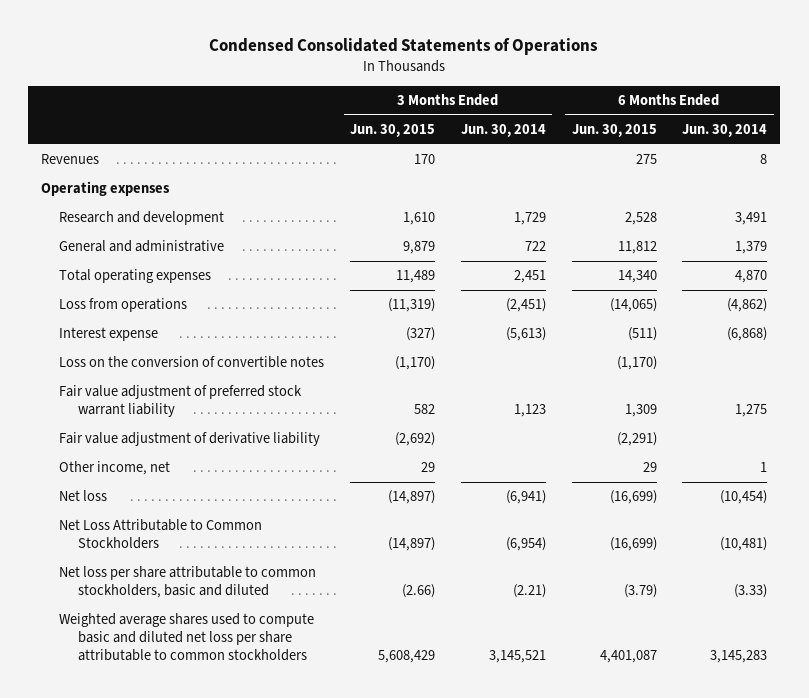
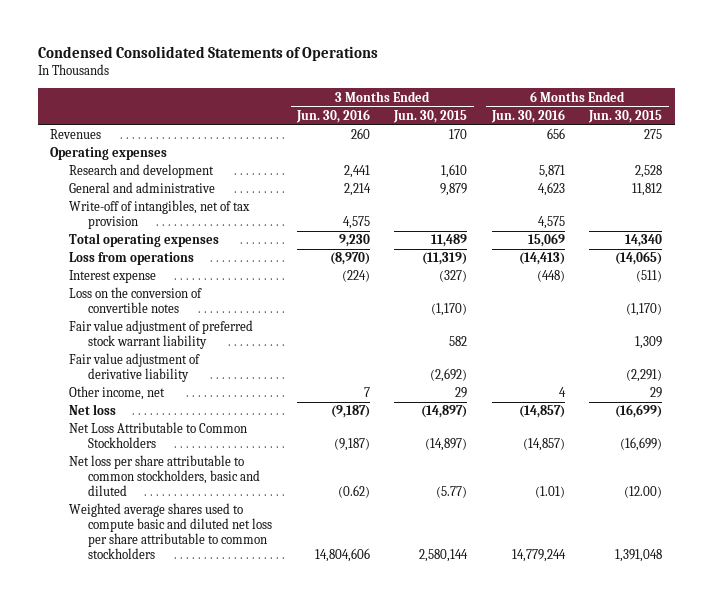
- | 3 Months Ended Jun. 30, 2015 | 3 Months Ended Jun. 30, 2014 | 6 Months Ended Jun. 30, 2015 | 6 Months Ended Jun. 30, 2014
+ | 3 Months Ended Jun. 30, 2016 | 3 Months Ended Jun. 30, 2015 | 6 Months Ended Jun. 30, 2016 | 6 Months Ended Jun. 30, 2015
+ Write-off of intangibles, net of tax provision | 4,575 | | 4,575 |
- Net loss per share attributable to common stockholders, basic and diluted | (2.66) | (2.21) | (3.79) | (3.33)
- Weighted average shares used to compute basic and diluted net loss per share attributable to common stockholders | 5,608,429 | 3,145,521 | 4,401,087 | 3,145,283
+ Net loss per share attributable to common stockholders, basic and diluted | (0.62) | (5.77) | (1.01) | (12.00)
+ Weighted average shares used to compute basic and diluted net loss per share attributable to common stockholders | 14,804,606 | 2,580,144 | 14,779,244 | 1,391,048

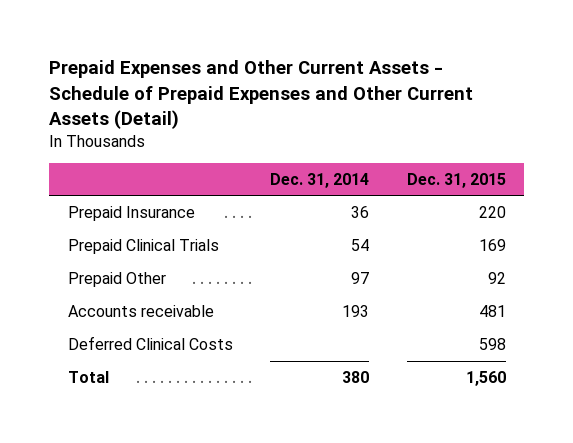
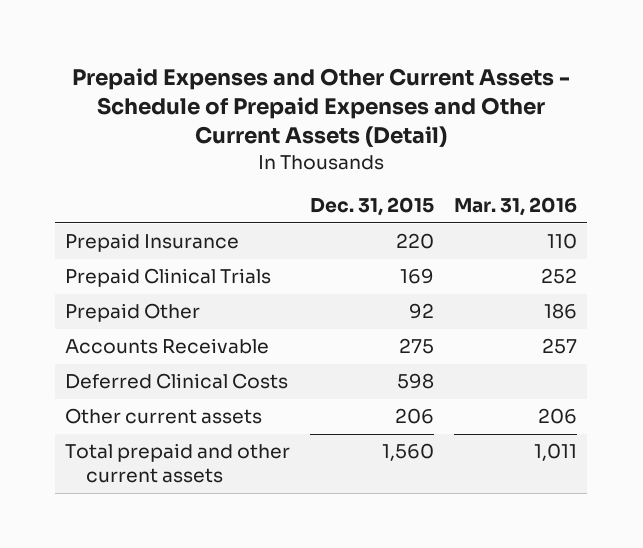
- | Dec. 31, 2014 | Dec. 31, 2015
+ | Dec. 31, 2015 | Mar. 31, 2016
- Accounts receivable | 193 | 481
+ Accounts Receivable | 275 | 257
- Total | 380 | 1,560
+ Other current assets | 206 | 206
+ Total prepaid and other current assets | 1,560 | 1,011

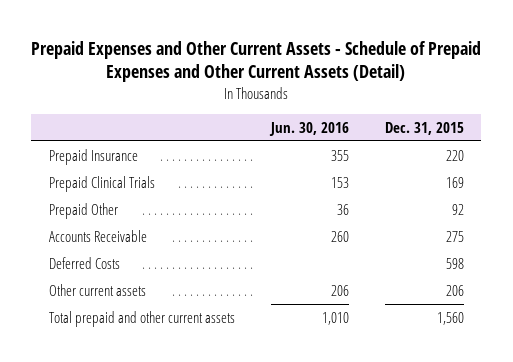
- | Dec. 31, 2015 | Mar. 31, 2016
+ | Jun. 30, 2016 | Dec. 31, 2015
- Deferred Clinical Costs | 598 |
+ Deferred Costs | | 598

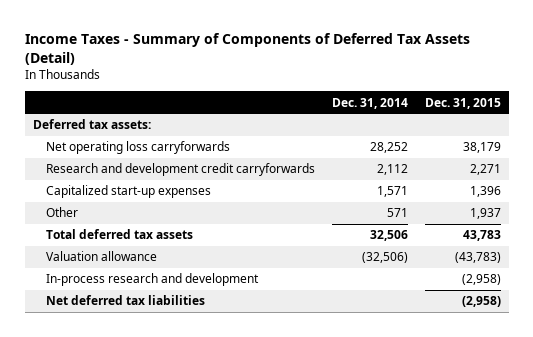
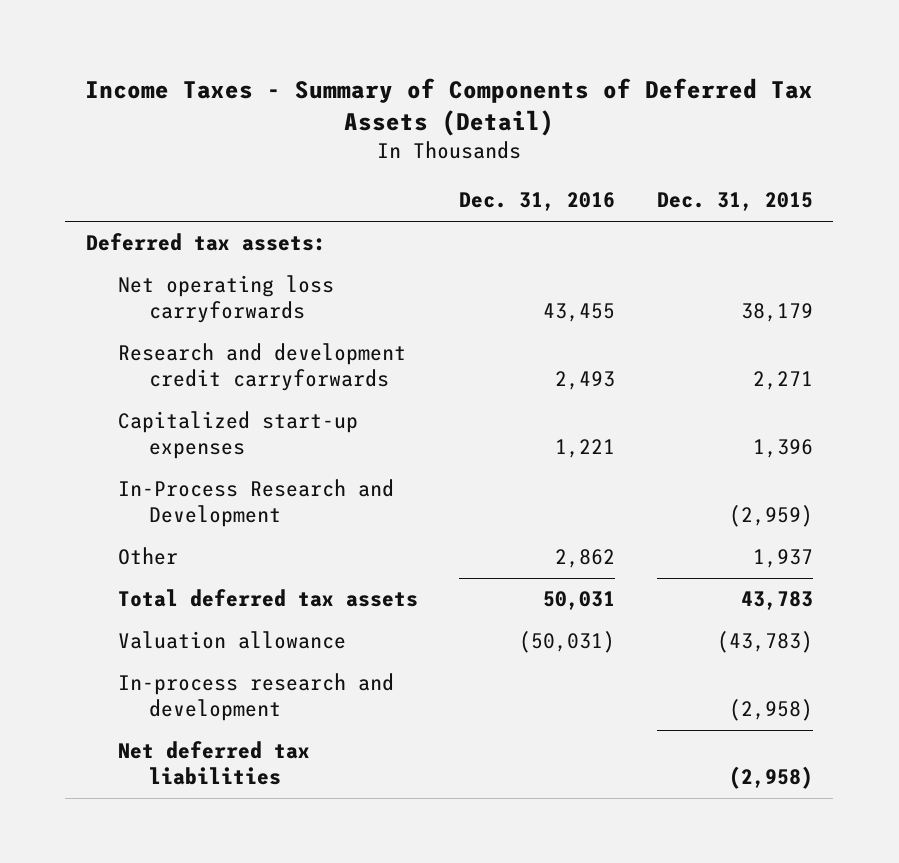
- | Dec. 31, 2014 | Dec. 31, 2015
+ | Dec. 31, 2016 | Dec. 31, 2015
+ In-Process Research and Development | | (2,959)

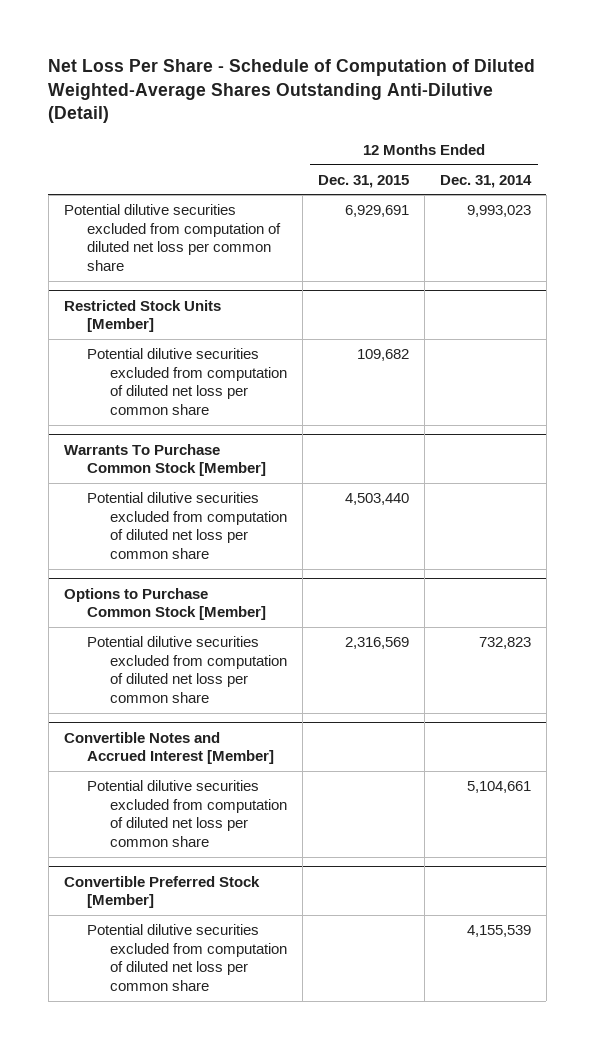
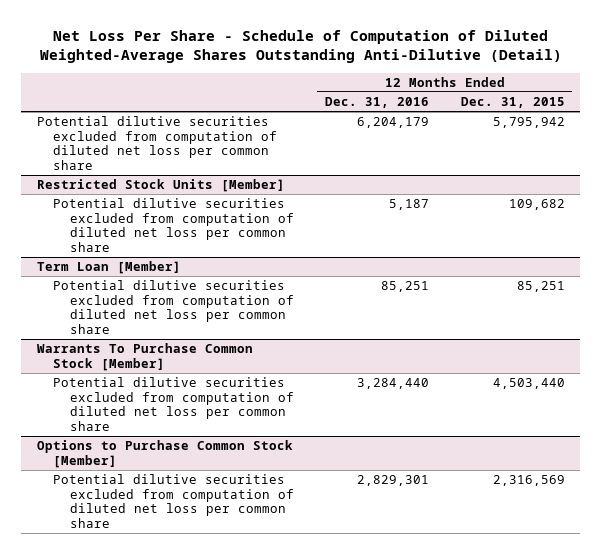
- | 12 Months Ended Dec. 31, 2015 | 12 Months Ended Dec. 31, 2014
+ | 12 Months Ended Dec. 31, 2016 | 12 Months Ended Dec. 31, 2015
- Potential dilutive securities excluded from computation of diluted net loss per common share | 6,929,691 | 9,993,023
+ Potential dilutive securities excluded from computation of diluted net loss per common share | 6,204,179 | 5,795,942
+ Term Loan [Member]
+ Potential dilutive securities excluded from computation of diluted net loss per common share | 85,251 | 85,251
- Convertible Notes and Accrued Interest [Member]
- Potential dilutive securities excluded from computation of diluted net loss per common share | | 5,104,661
- Convertible Preferred Stock [Member]
- Potential dilutive securities excluded from computation of diluted net loss per common share | | 4,155,539

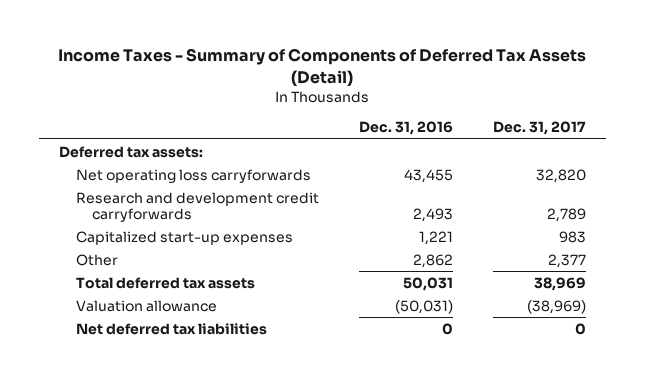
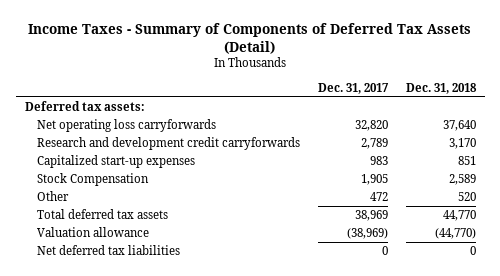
- | Dec. 31, 2016 | Dec. 31, 2017
+ | Dec. 31, 2017 | Dec. 31, 2018
- Other | 2,862 | 2,377
+ Stock Compensation | 1,905 | 2,589
+ Other | 472 | 520

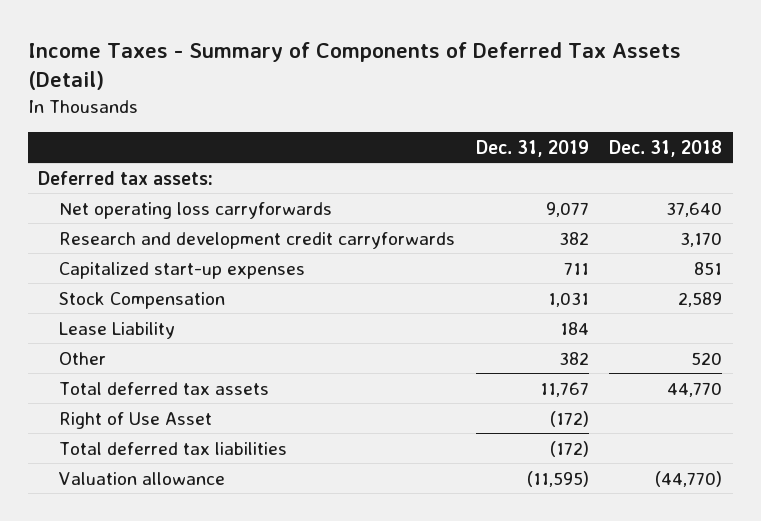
- | Dec. 31, 2017 | Dec. 31, 2018
+ | Dec. 31, 2019 | Dec. 31, 2018
+ Lease Liability | 184 |
+ Right of Use Asset | (172) |
+ Total deferred tax liabilities | (172) |
- Net deferred tax liabilities | 0 | 0

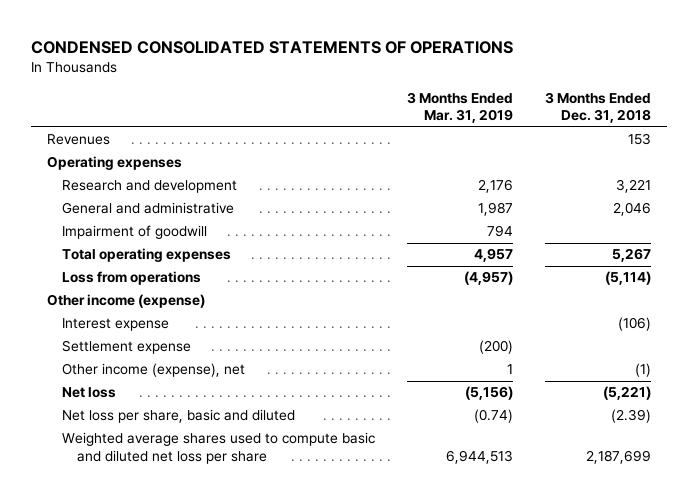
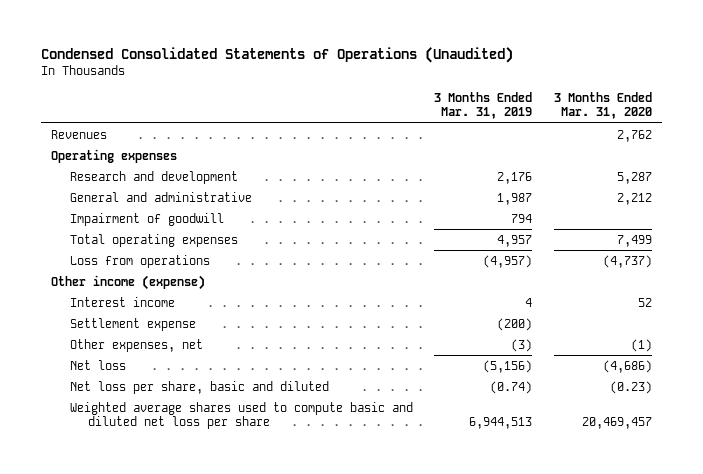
- CONDENSED CONSOLIDATED STATEMENTS OF OPERATIONS
+ Condensed Consolidated Statements of Operations (Unaudited)
- | 3 Months Ended Mar. 31, 2019 | 3 Months Ended Dec. 31, 2018
+ | 3 Months Ended Mar. 31, 2019 | 3 Months Ended Mar. 31, 2020
- Interest expense | | (106)
+ Interest income | 4 | 52
- Other income (expense), net | 1 | (1)
+ Other expenses, net | (3) | (1)

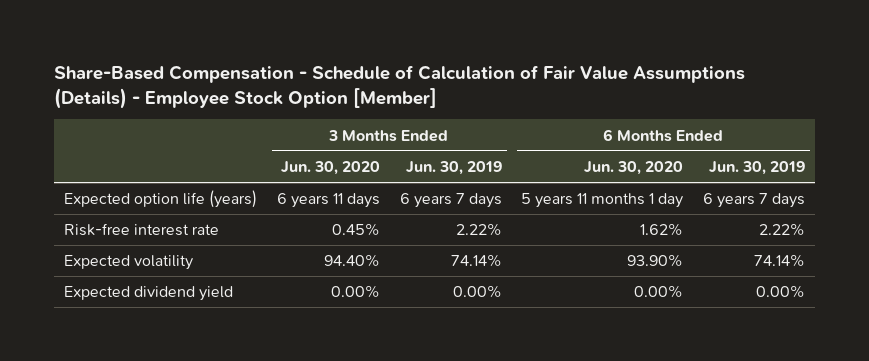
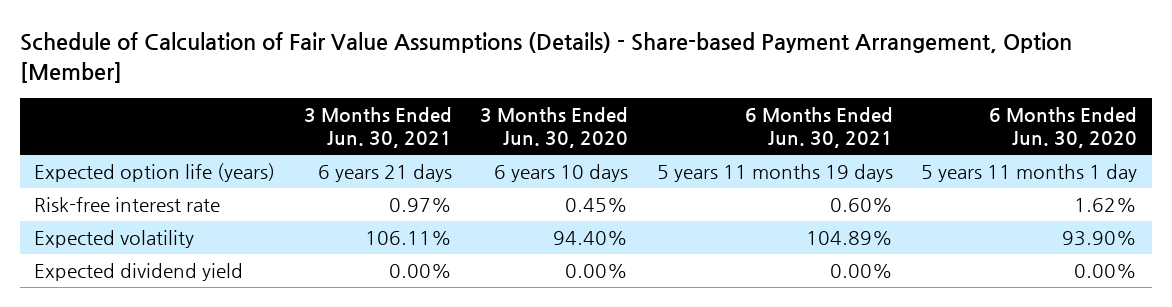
- Share-Based Compensation - Schedule of Calculation of Fair Value Assumptions (Details) - Employee Stock Option [Member]
+ Schedule of Calculation of Fair Value Assumptions (Details) - Share-based Payment Arrangement, Option [Member]
- | 3 Months Ended Jun. 30, 2020 | 3 Months Ended Jun. 30, 2019 | 6 Months Ended Jun. 30, 2020 | 6 Months Ended Jun. 30, 2019
+ | 3 Months Ended Jun. 30, 2021 | 3 Months Ended Jun. 30, 2020 | 6 Months Ended Jun. 30, 2021 | 6 Months Ended Jun. 30, 2020
- Expected option life (years) | 6 years 11 days | 6 years 7 days | 5 years 11 months 1 day | 6 years 7 days
+ Expected option life (years) | 6 years 21 days | 6 years 10 days | 5 years 11 months 19 days | 5 years 11 months 1 day

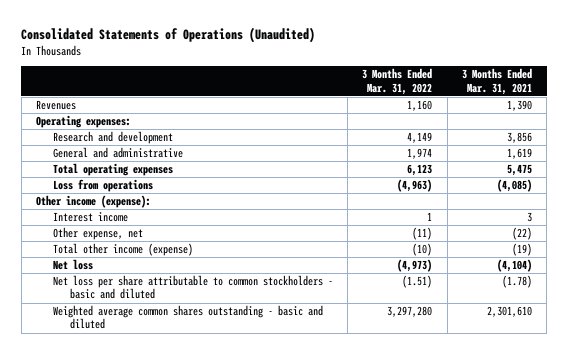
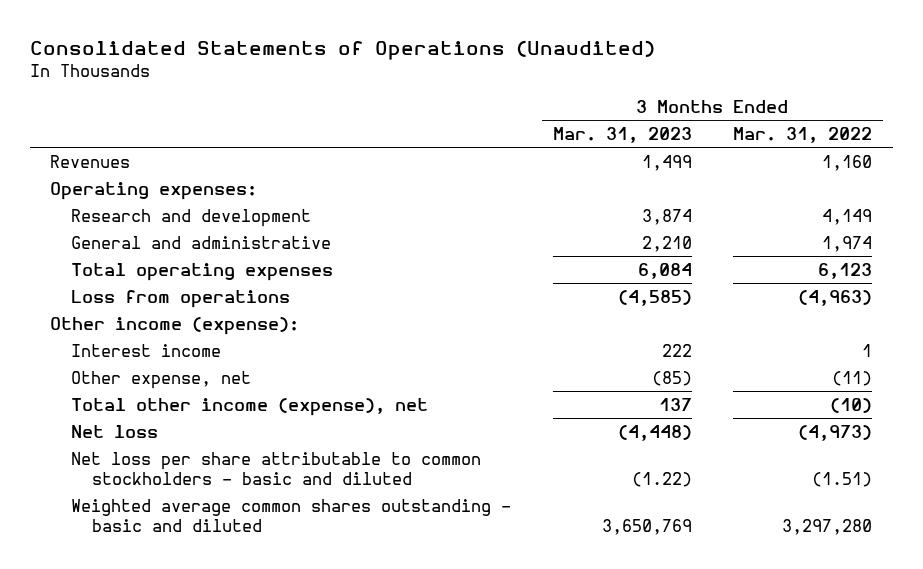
- | 3 Months Ended Mar. 31, 2022 | 3 Months Ended Mar. 31, 2021
+ | 3 Months Ended Mar. 31, 2023 | 3 Months Ended Mar. 31, 2022
- Total other income (expense) | (10) | (19)
+ Total other income (expense), net | 137 | (10)

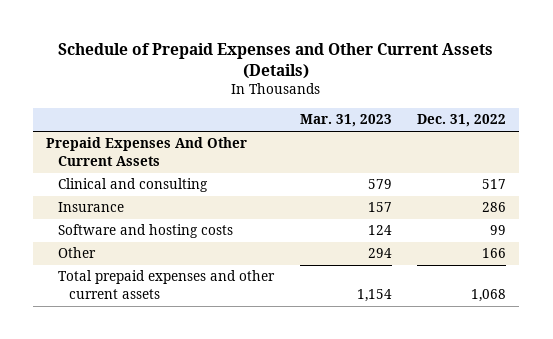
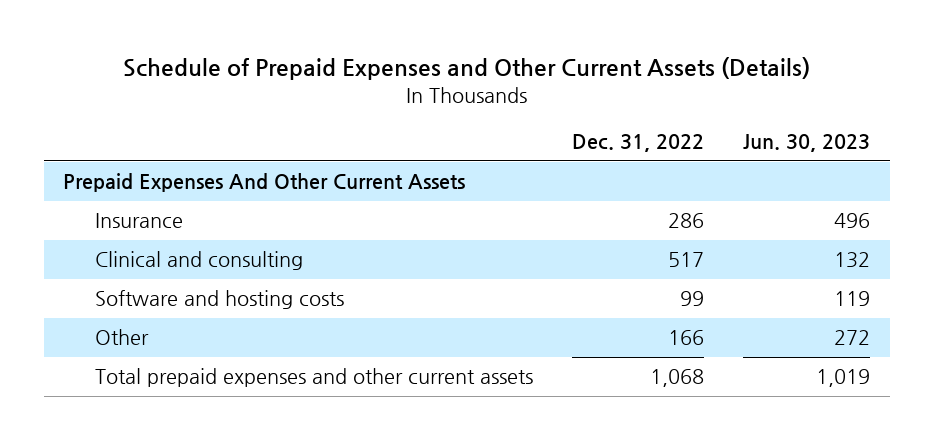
- | Mar. 31, 2023 | Dec. 31, 2022
+ | Dec. 31, 2022 | Jun. 30, 2023
moved down: Clinical and consulting | 517 | 132

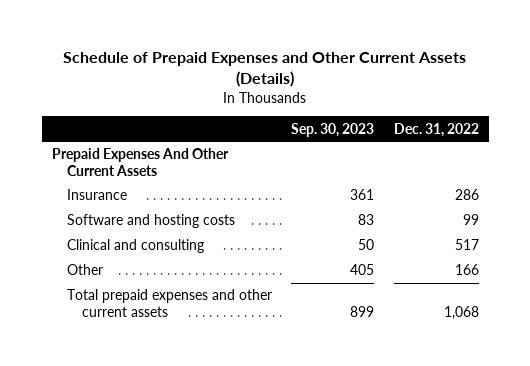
- | Dec. 31, 2022 | Jun. 30, 2023
+ | Sep. 30, 2023 | Dec. 31, 2022
moved down: Clinical and consulting | 50 | 517

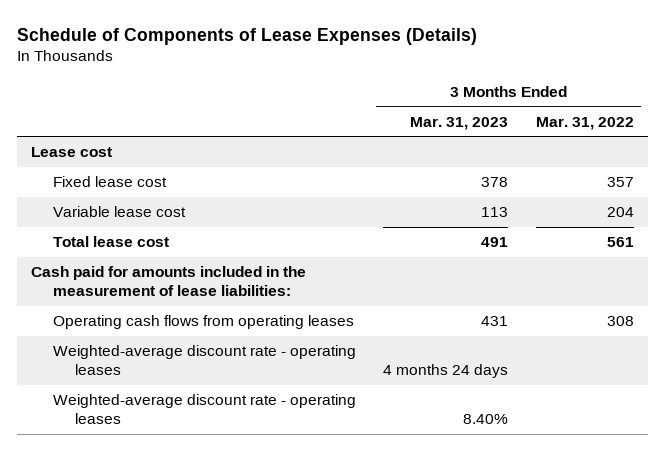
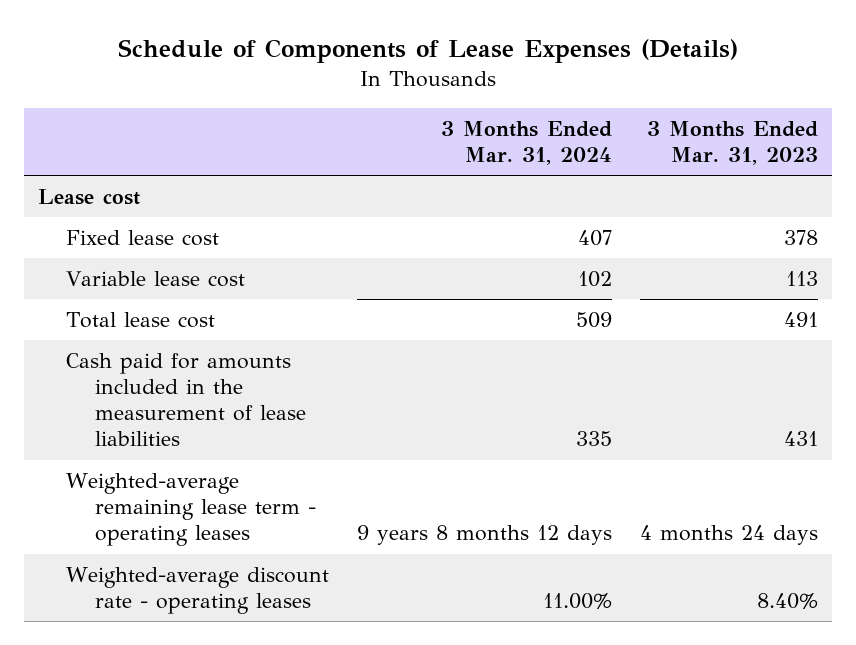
- | 3 Months Ended Mar. 31, 2023 | 3 Months Ended Mar. 31, 2022
+ | 3 Months Ended Mar. 31, 2024 | 3 Months Ended Mar. 31, 2023
- Cash paid for amounts included in the measurement of lease liabilities:
- Operating cash flows from operating leases | 431 | 308
- Weighted-average discount rate - operating leases | 4 months 24 days |
+ Cash paid for amounts included in the measurement of lease liabilities | 335 | 431
+ Weighted-average remaining lease term - operating leases | 9 years 8 months 12 days | 4 months 24 days

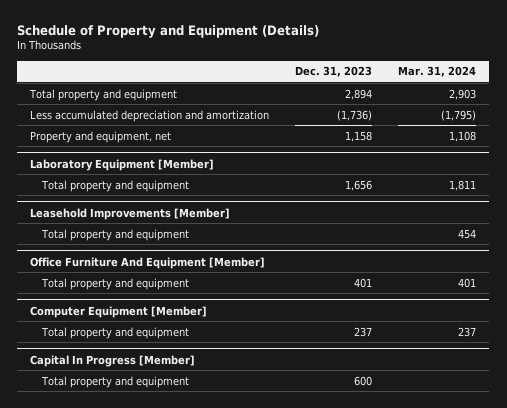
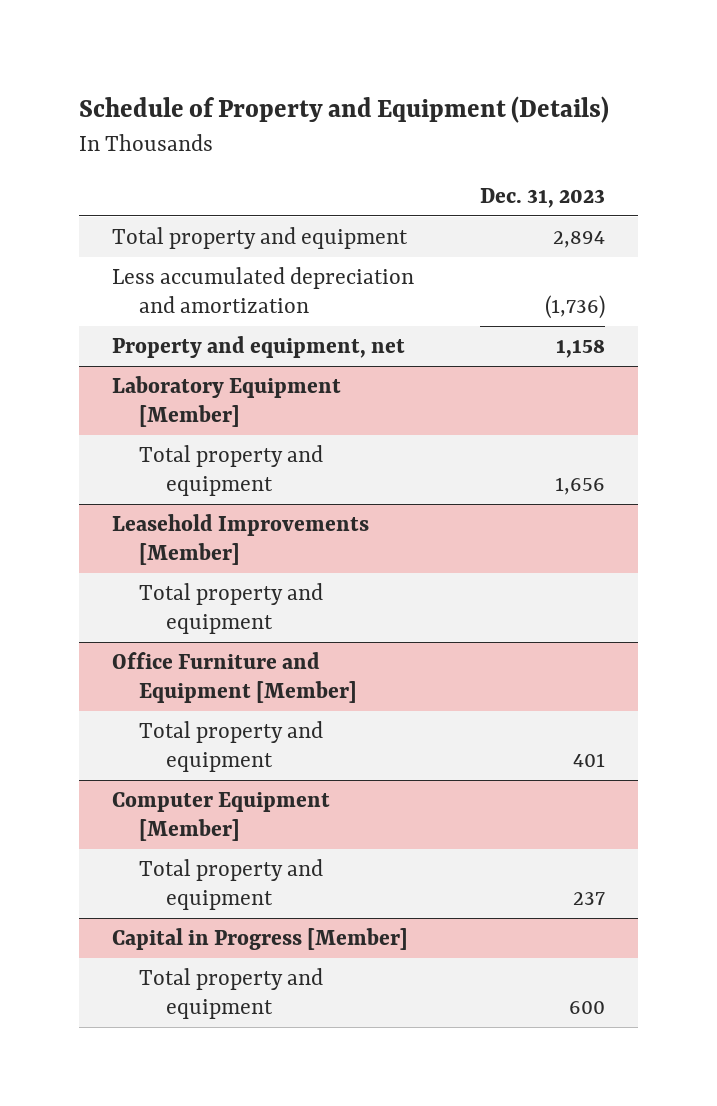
- | Dec. 31, 2023 | Mar. 31, 2024
+ | Dec. 31, 2023
- Office Furniture And Equipment [Member]
+ Office Furniture and Equipment [Member]
- Capital In Progress [Member]
+ Capital in Progress [Member]

